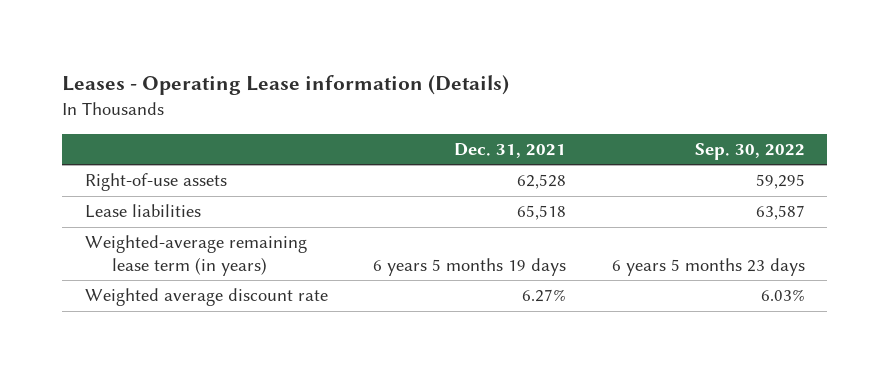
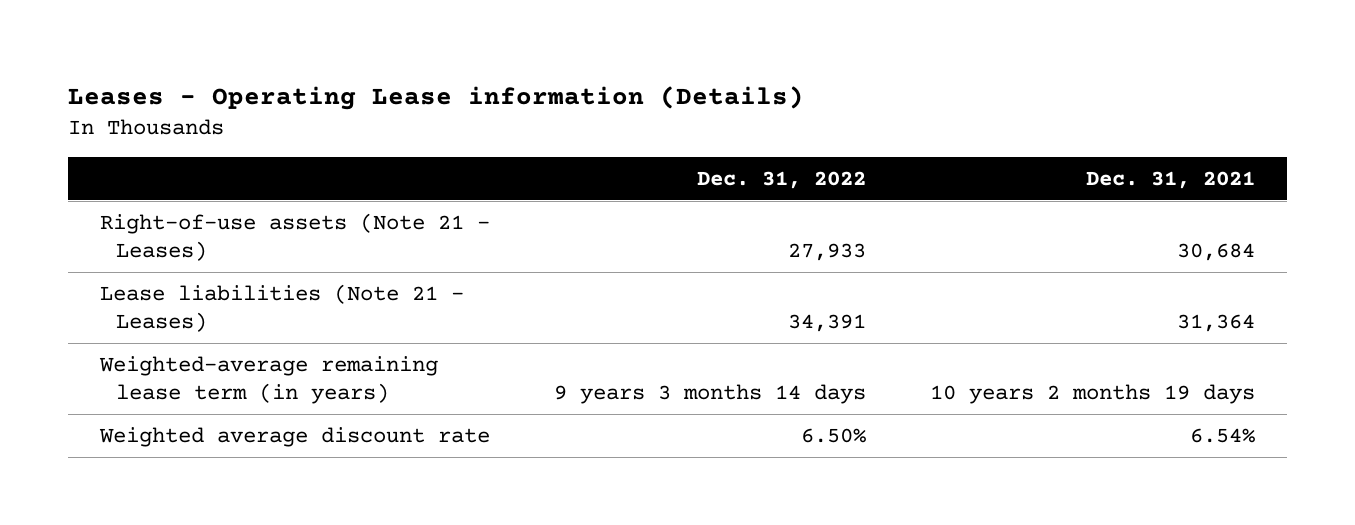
- | Dec. 31, 2021 | Sep. 30, 2022
+ | Dec. 31, 2022 | Dec. 31, 2021
- Right-of-use assets | 62,528 | 59,295
- Lease liabilities | 65,518 | 63,587
- Weighted-average remaining lease term (in years) | 6 years 5 months 19 days | 6 years 5 months 23 days
- Weighted average discount rate | 6.27% | 6.03%
+ Right-of-use assets (Note 21 - Leases) | 27,933 | 30,684
+ Lease liabilities (Note 21 - Leases) | 34,391 | 31,364
+ Weighted-average remaining lease term (in years) | 9 years 3 months 14 days | 10 years 2 months 19 days
+ Weighted average discount rate | 6.50% | 6.54%

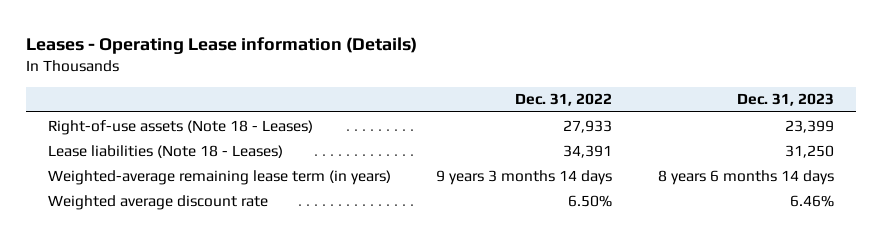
- | Dec. 31, 2022 | Dec. 31, 2021
+ | Dec. 31, 2022 | Dec. 31, 2023
- Right-of-use assets (Note 21 - Leases) | 27,933 | 30,684
- Lease liabilities (Note 21 - Leases) | 34,391 | 31,364
+ Right-of-use assets (Note 18 - Leases) | 27,933 | 23,399
+ Lease liabilities (Note 18 - Leases) | 34,391 | 31,250

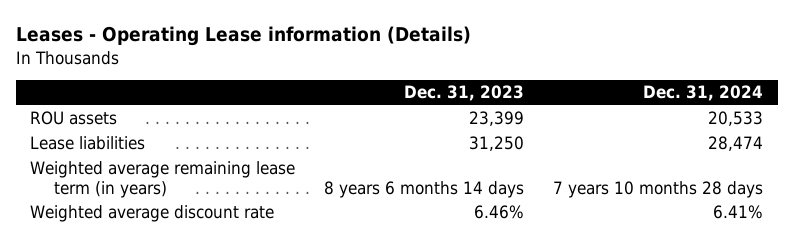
- | Dec. 31, 2022 | Dec. 31, 2023
+ | Dec. 31, 2023 | Dec. 31, 2024
- Right-of-use assets (Note 18 - Leases) | 27,933 | 23,399
- Lease liabilities (Note 18 - Leases) | 34,391 | 31,250
- Weighted-average remaining lease term (in years) | 9 years 3 months 14 days | 8 years 6 months 14 days
+ ROU assets | 23,399 | 20,533
+ Lease liabilities | 31,250 | 28,474
+ Weighted average remaining lease term (in years) | 8 years 6 months 14 days | 7 years 10 months 28 days

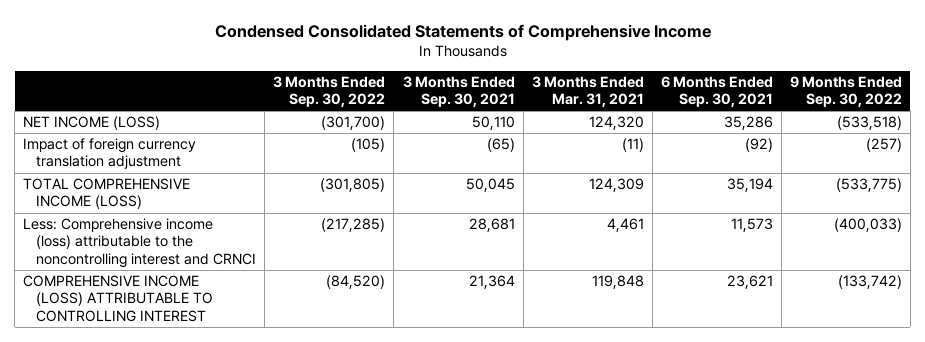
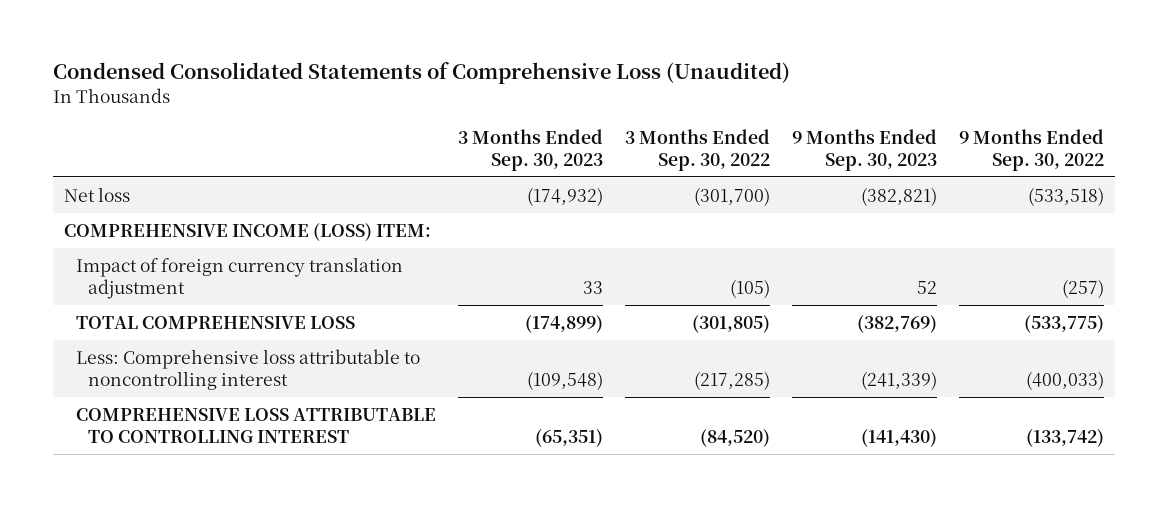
- Condensed Consolidated Statements of Comprehensive Income
+ Condensed Consolidated Statements of Comprehensive Loss (Unaudited)
- | 3 Months Ended Sep. 30, 2022 | 3 Months Ended Sep. 30, 2021 | 3 Months Ended Mar. 31, 2021 | 6 Months Ended Sep. 30, 2021 | 9 Months Ended Sep. 30, 2022
+ | 3 Months Ended Sep. 30, 2023 | 3 Months Ended Sep. 30, 2022 | 9 Months Ended Sep. 30, 2023 | 9 Months Ended Sep. 30, 2022
- NET INCOME (LOSS) | (301,700) | 50,110 | 124,320 | 35,286 | (533,518)
+ Net loss | (174,932) | (301,700) | (382,821) | (533,518)
+ COMPREHENSIVE INCOME (LOSS) ITEM:
- TOTAL COMPREHENSIVE INCOME (LOSS) | (301,805) | 50,045 | 124,309 | 35,194 | (533,775)
- Less: Comprehensive income (loss) attributable to the noncontrolling interest and CRNCI | (217,285) | 28,681 | 4,461 | 11,573 | (400,033)
- COMPREHENSIVE INCOME (LOSS) ATTRIBUTABLE TO CONTROLLING INTEREST | (84,520) | 21,364 | 119,848 | 23,621 | (133,742)
+ TOTAL COMPREHENSIVE LOSS | (174,899) | (301,805) | (382,769) | (533,775)
+ Less: Comprehensive loss attributable to noncontrolling interest | (109,548) | (217,285) | (241,339) | (400,033)
+ COMPREHENSIVE LOSS ATTRIBUTABLE TO CONTROLLING INTEREST | (65,351) | (84,520) | (141,430) | (133,742)

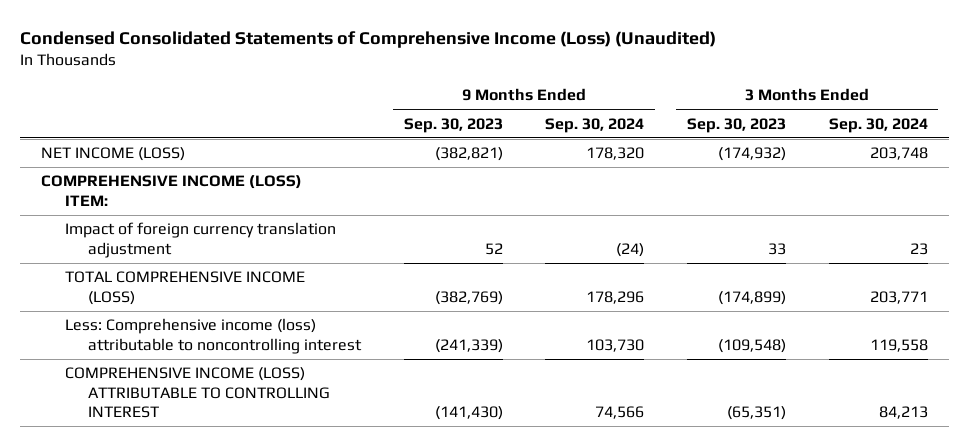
- Condensed Consolidated Statements of Comprehensive Loss (Unaudited)
+ Condensed Consolidated Statements of Comprehensive Income (Loss) (Unaudited)
- | 3 Months Ended Sep. 30, 2023 | 3 Months Ended Sep. 30, 2022 | 9 Months Ended Sep. 30, 2023 | 9 Months Ended Sep. 30, 2022
+ | 9 Months Ended Sep. 30, 2023 | 9 Months Ended Sep. 30, 2024 | 3 Months Ended Sep. 30, 2023 | 3 Months Ended Sep. 30, 2024
- Net loss | (174,932) | (301,700) | (382,821) | (533,518)
+ NET INCOME (LOSS) | (382,821) | 178,320 | (174,932) | 203,748
- TOTAL COMPREHENSIVE LOSS | (174,899) | (301,805) | (382,769) | (533,775)
- Less: Comprehensive loss attributable to noncontrolling interest | (109,548) | (217,285) | (241,339) | (400,033)
- COMPREHENSIVE LOSS ATTRIBUTABLE TO CONTROLLING INTEREST | (65,351) | (84,520) | (141,430) | (133,742)
+ TOTAL COMPREHENSIVE INCOME (LOSS) | (382,769) | 178,296 | (174,899) | 203,771
+ Less: Comprehensive income (loss) attributable to noncontrolling interest | (241,339) | 103,730 | (109,548) | 119,558
+ COMPREHENSIVE INCOME (LOSS) ATTRIBUTABLE TO CONTROLLING INTEREST | (141,430) | 74,566 | (65,351) | 84,213

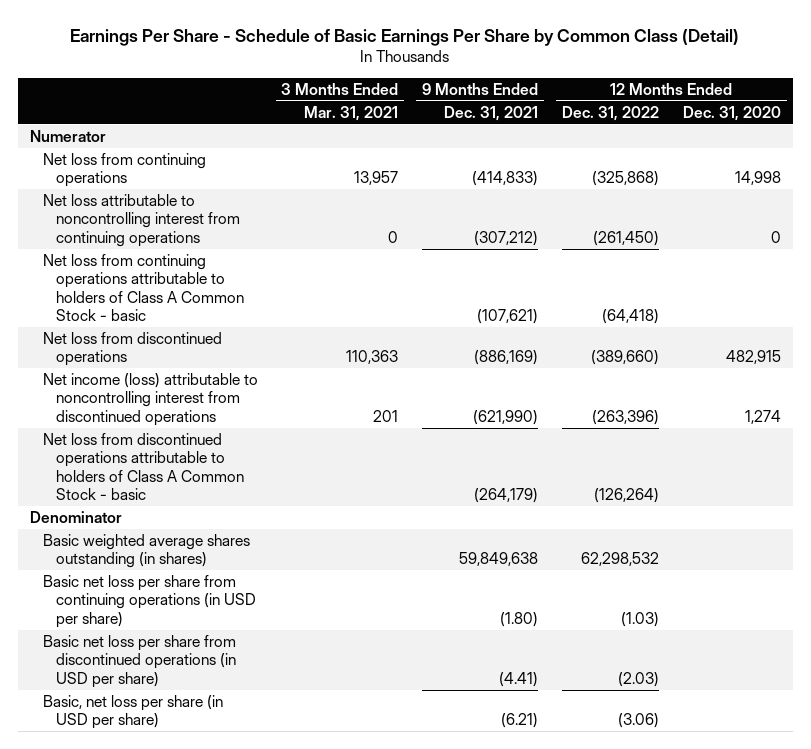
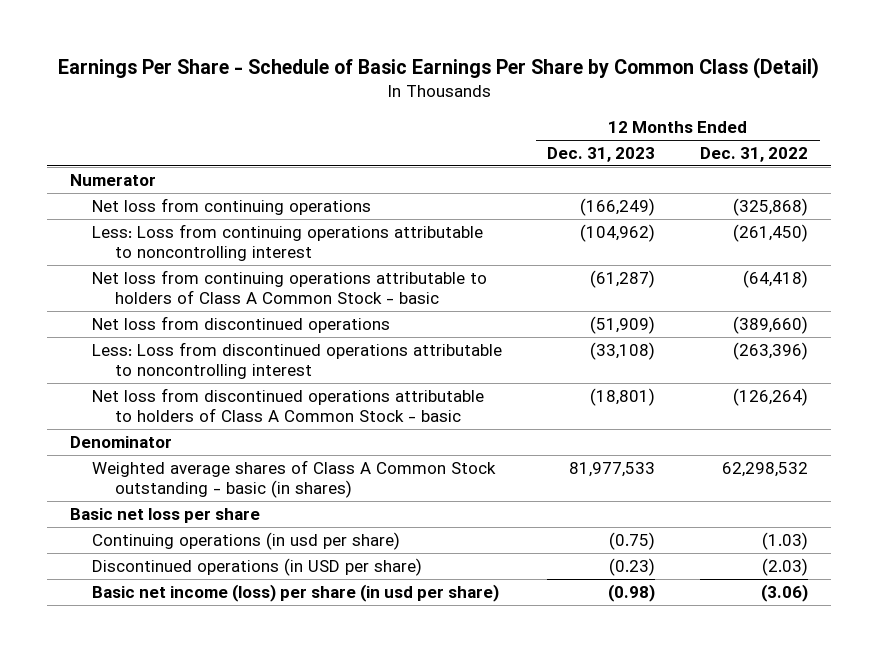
- | 3 Months Ended Mar. 31, 2021 | 9 Months Ended Dec. 31, 2021 | 12 Months Ended Dec. 31, 2022 | 12 Months Ended Dec. 31, 2020
+ | 12 Months Ended Dec. 31, 2023 | 12 Months Ended Dec. 31, 2022
- Net loss attributable to noncontrolling interest from continuing operations | 0 | (307,212) | (261,450) | 0
+ Less: Loss from continuing operations attributable to noncontrolling interest | (104,962) | (261,450)
- Net income (loss) attributable to noncontrolling interest from discontinued operations | 201 | (621,990) | (263,396) | 1,274
+ Less: Loss from discontinued operations attributable to noncontrolling interest | (33,108) | (263,396)
- Basic weighted average shares outstanding (in shares) | | 59,849,638 | 62,298,532 |
- Basic net loss per share from continuing operations (in USD per share) | | (1.80) | (1.03) |
- Basic net loss per share from discontinued operations (in USD per share) | | (4.41) | (2.03) |
- Basic, net loss per share (in USD per share) | | (6.21) | (3.06) |
+ Weighted average shares of Class A Common Stock outstanding - basic (in shares) | 81,977,533 | 62,298,532
+ Basic net loss per share
+ Continuing operations (in usd per share) | (0.75) | (1.03)
+ Discontinued operations (in USD per share) | (0.23) | (2.03)
+ Basic net income (loss) per share (in usd per share) | (0.98) | (3.06)

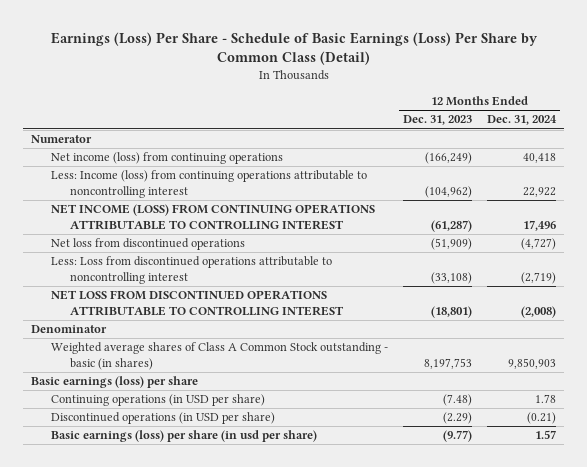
- Earnings Per Share - Schedule of Basic Earnings Per Share by Common Class (Detail)
+ Earnings (Loss) Per Share - Schedule of Basic Earnings (Loss) Per Share by Common Class (Detail)
- | 12 Months Ended Dec. 31, 2023 | 12 Months Ended Dec. 31, 2022
+ | 12 Months Ended Dec. 31, 2023 | 12 Months Ended Dec. 31, 2024
- Net loss from continuing operations | (166,249) | (325,868)
- Less: Loss from continuing operations attributable to noncontrolling interest | (104,962) | (261,450)
- Net loss from continuing operations attributable to holders of Class A Common Stock - basic | (61,287) | (64,418)
+ Net income (loss) from continuing operations | (166,249) | 40,418
+ Less: Income (loss) from continuing operations attributable to noncontrolling interest | (104,962) | 22,922
+ NET INCOME (LOSS) FROM CONTINUING OPERATIONS ATTRIBUTABLE TO CONTROLLING INTEREST | (61,287) | 17,496
- Net loss from discontinued operations attributable to holders of Class A Common Stock - basic | (18,801) | (126,264)
+ NET LOSS FROM DISCONTINUED OPERATIONS ATTRIBUTABLE TO CONTROLLING INTEREST | (18,801) | (2,008)
- Weighted average shares of Class A Common Stock outstanding - basic (in shares) | 81,977,533 | 62,298,532
- Basic net loss per share
- Continuing operations (in usd per share) | (0.75) | (1.03)
- Discontinued operations (in USD per share) | (0.23) | (2.03)
- Basic net income (loss) per share (in usd per share) | (0.98) | (3.06)
+ Weighted average shares of Class A Common Stock outstanding - basic (in shares) | 8,197,753 | 9,850,903
+ Basic earnings (loss) per share
+ Continuing operations (in USD per share) | (7.48) | 1.78
+ Discontinued operations (in USD per share) | (2.29) | (0.21)
+ Basic earnings (loss) per share (in usd per share) | (9.77) | 1.57

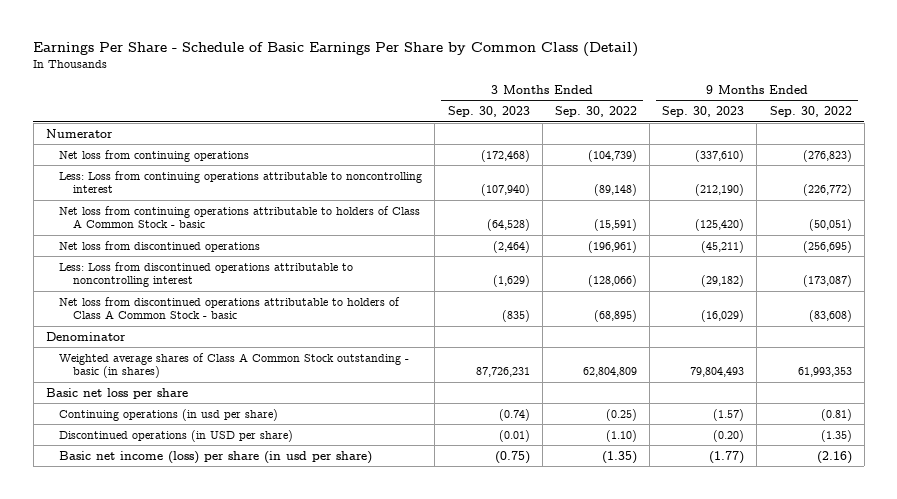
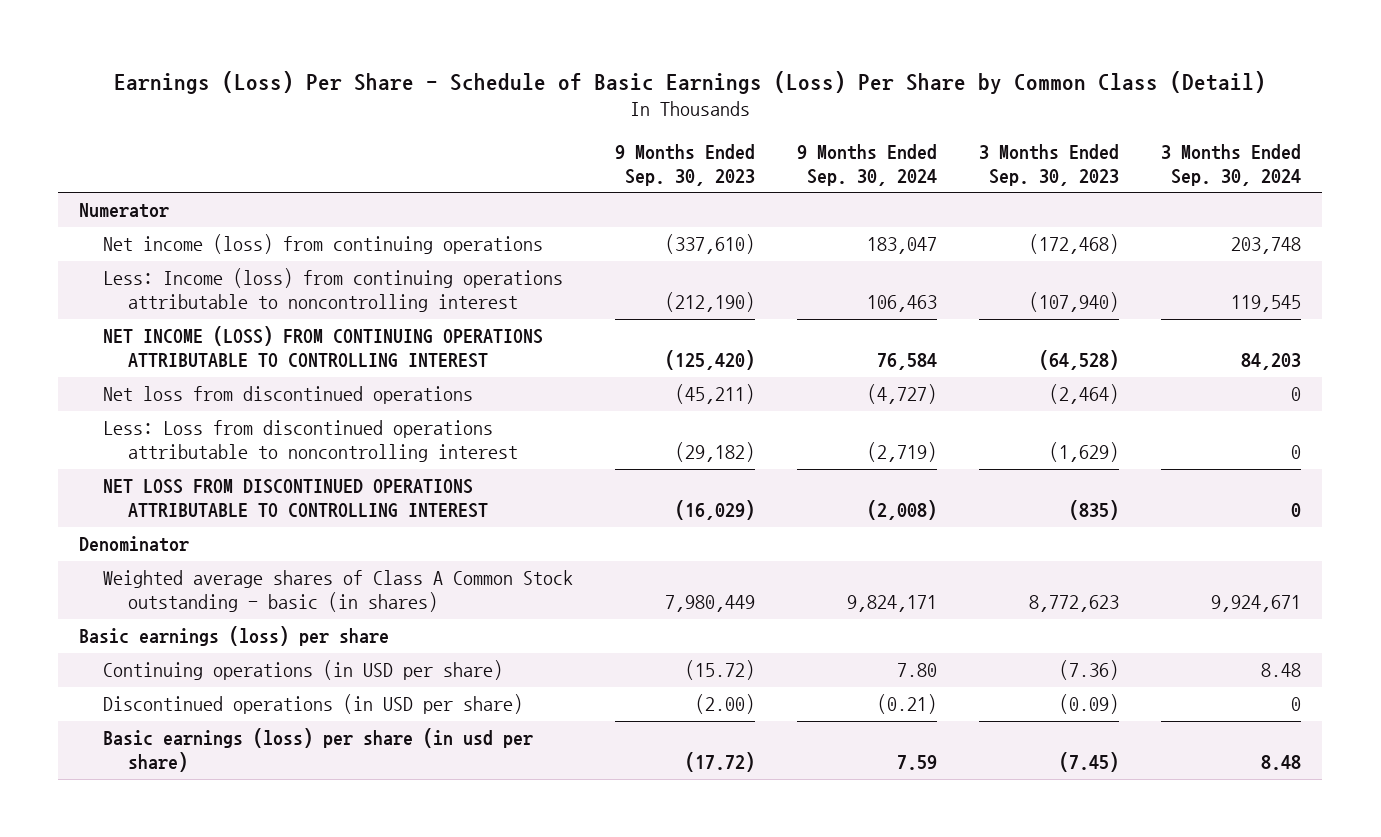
- Earnings Per Share - Schedule of Basic Earnings Per Share by Common Class (Detail)
+ Earnings (Loss) Per Share - Schedule of Basic Earnings (Loss) Per Share by Common Class (Detail)
- | 3 Months Ended Sep. 30, 2023 | 3 Months Ended Sep. 30, 2022 | 9 Months Ended Sep. 30, 2023 | 9 Months Ended Sep. 30, 2022
+ | 9 Months Ended Sep. 30, 2023 | 9 Months Ended Sep. 30, 2024 | 3 Months Ended Sep. 30, 2023 | 3 Months Ended Sep. 30, 2024
- Net loss from continuing operations | (172,468) | (104,739) | (337,610) | (276,823)
- Less: Loss from continuing operations attributable to noncontrolling interest | (107,940) | (89,148) | (212,190) | (226,772)
- Net loss from continuing operations attributable to holders of Class A Common Stock - basic | (64,528) | (15,591) | (125,420) | (50,051)
+ Net income (loss) from continuing operations | (337,610) | 183,047 | (172,468) | 203,748
+ Less: Income (loss) from continuing operations attributable to noncontrolling interest | (212,190) | 106,463 | (107,940) | 119,545
+ NET INCOME (LOSS) FROM CONTINUING OPERATIONS ATTRIBUTABLE TO CONTROLLING INTEREST | (125,420) | 76,584 | (64,528) | 84,203
- Net loss from discontinued operations attributable to holders of Class A Common Stock - basic | (835) | (68,895) | (16,029) | (83,608)
+ NET LOSS FROM DISCONTINUED OPERATIONS ATTRIBUTABLE TO CONTROLLING INTEREST | (16,029) | (2,008) | (835) | 0
- Weighted average shares of Class A Common Stock outstanding - basic (in shares) | 87,726,231 | 62,804,809 | 79,804,493 | 61,993,353
- Basic net loss per share
- Continuing operations (in usd per share) | (0.74) | (0.25) | (1.57) | (0.81)
- Discontinued operations (in USD per share) | (0.01) | (1.10) | (0.20) | (1.35)
- Basic net income (loss) per share (in usd per share) | (0.75) | (1.35) | (1.77) | (2.16)
+ Weighted average shares of Class A Common Stock outstanding - basic (in shares) | 7,980,449 | 9,824,171 | 8,772,623 | 9,924,671
+ Basic earnings (loss) per share
+ Continuing operations (in USD per share) | (15.72) | 7.80 | (7.36) | 8.48
+ Discontinued operations (in USD per share) | (2.00) | (0.21) | (0.09) | 0
+ Basic earnings (loss) per share (in usd per share) | (17.72) | 7.59 | (7.45) | 8.48

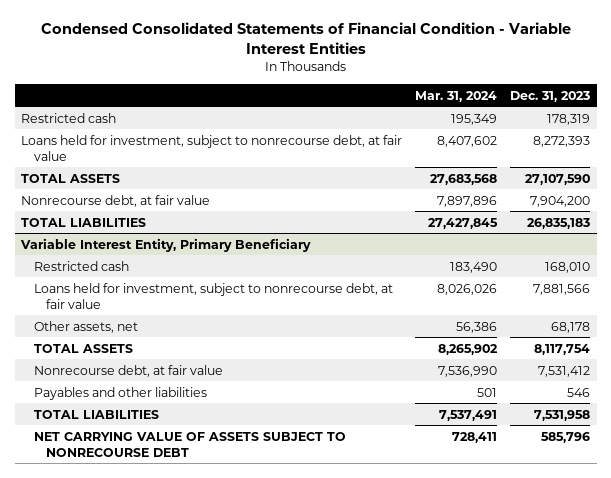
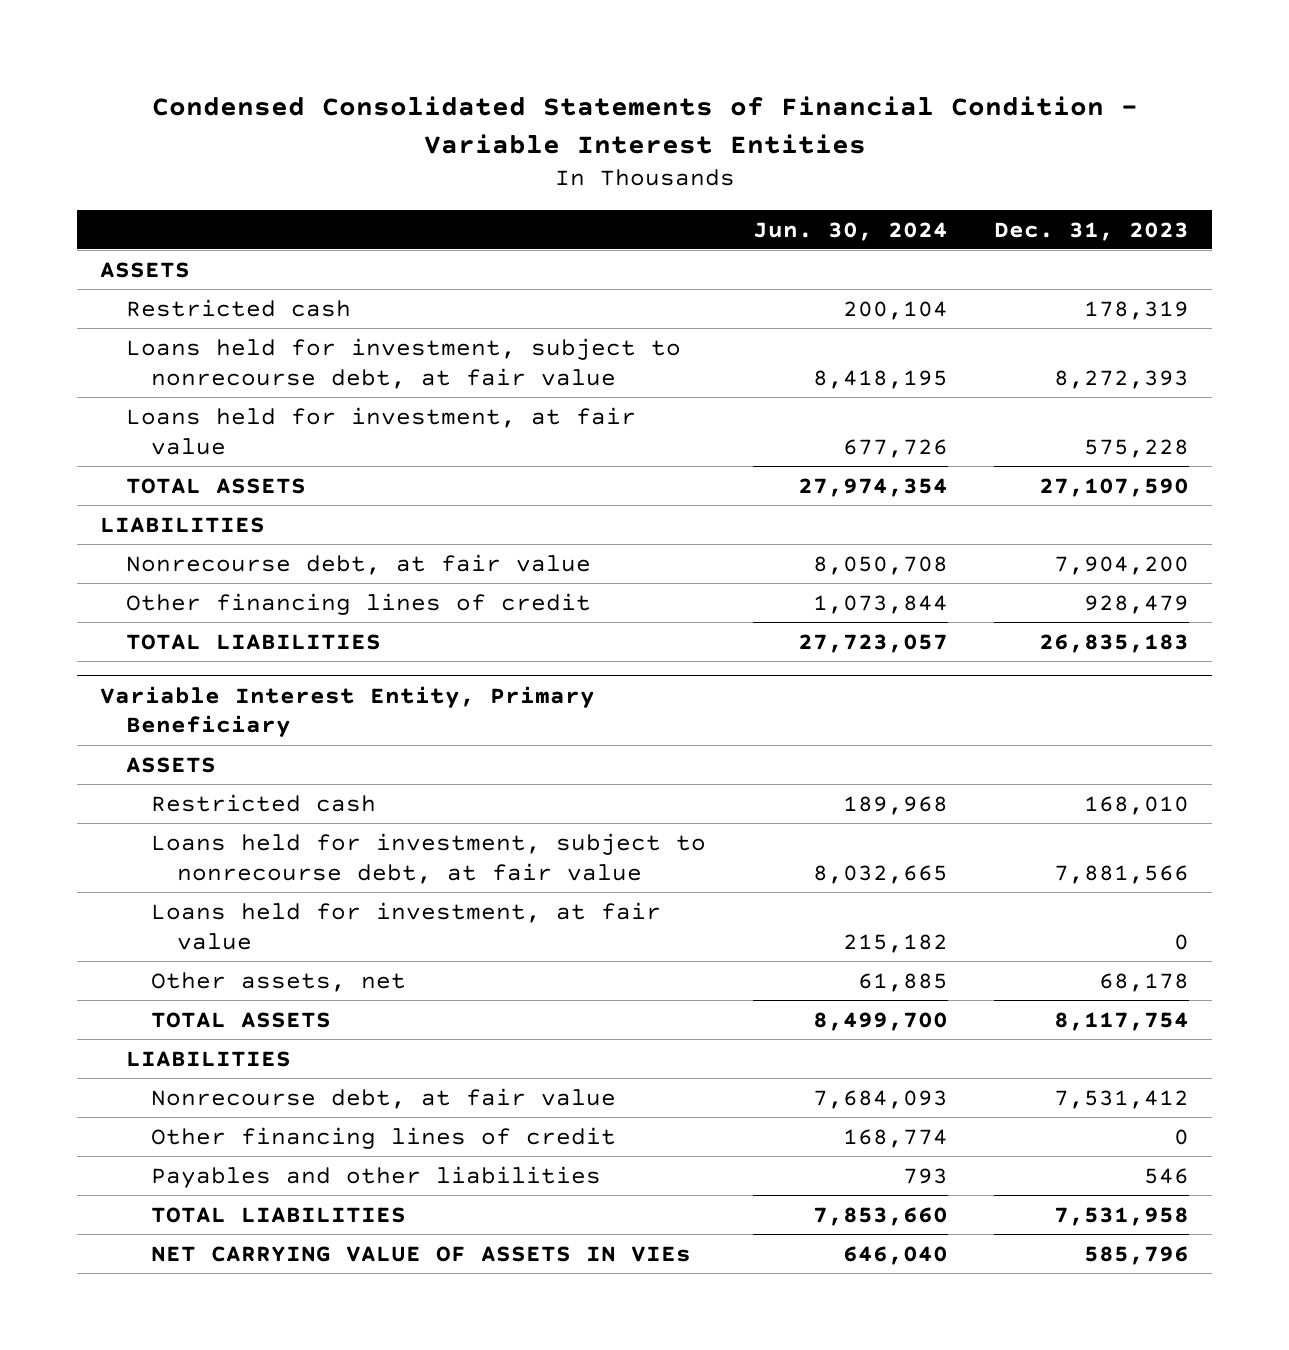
- | Mar. 31, 2024 | Dec. 31, 2023
+ | Jun. 30, 2024 | Dec. 31, 2023
+ ASSETS
+ Loans held for investment, at fair value | 677,726 | 575,228
+ LIABILITIES
+ Other financing lines of credit | 1,073,844 | 928,479
@ Variable Interest Entity, Primary Beneficiary
+ ASSETS
+ Loans held for investment, at fair value | 215,182 | 0
+ LIABILITIES
+ Other financing lines of credit | 168,774 | 0
- NET CARRYING VALUE OF ASSETS SUBJECT TO NONRECOURSE DEBT | 728,411 | 585,796
+ NET CARRYING VALUE OF ASSETS IN VIEs | 646,040 | 585,796

